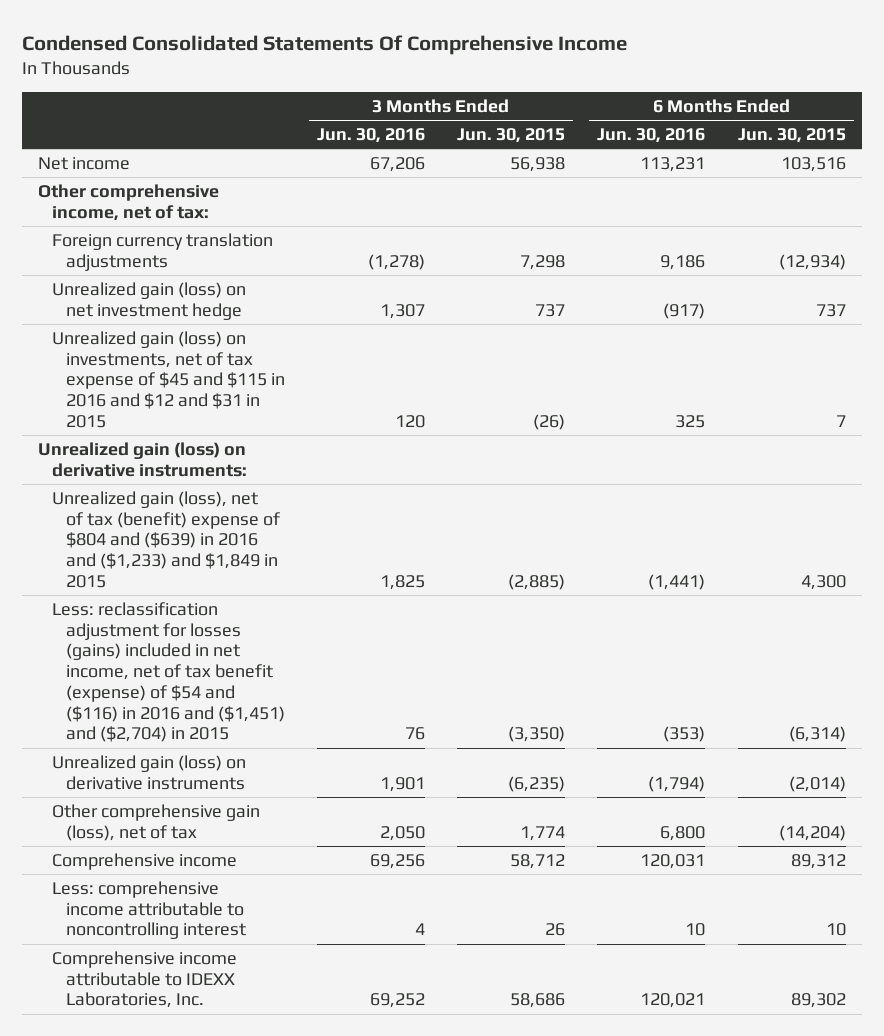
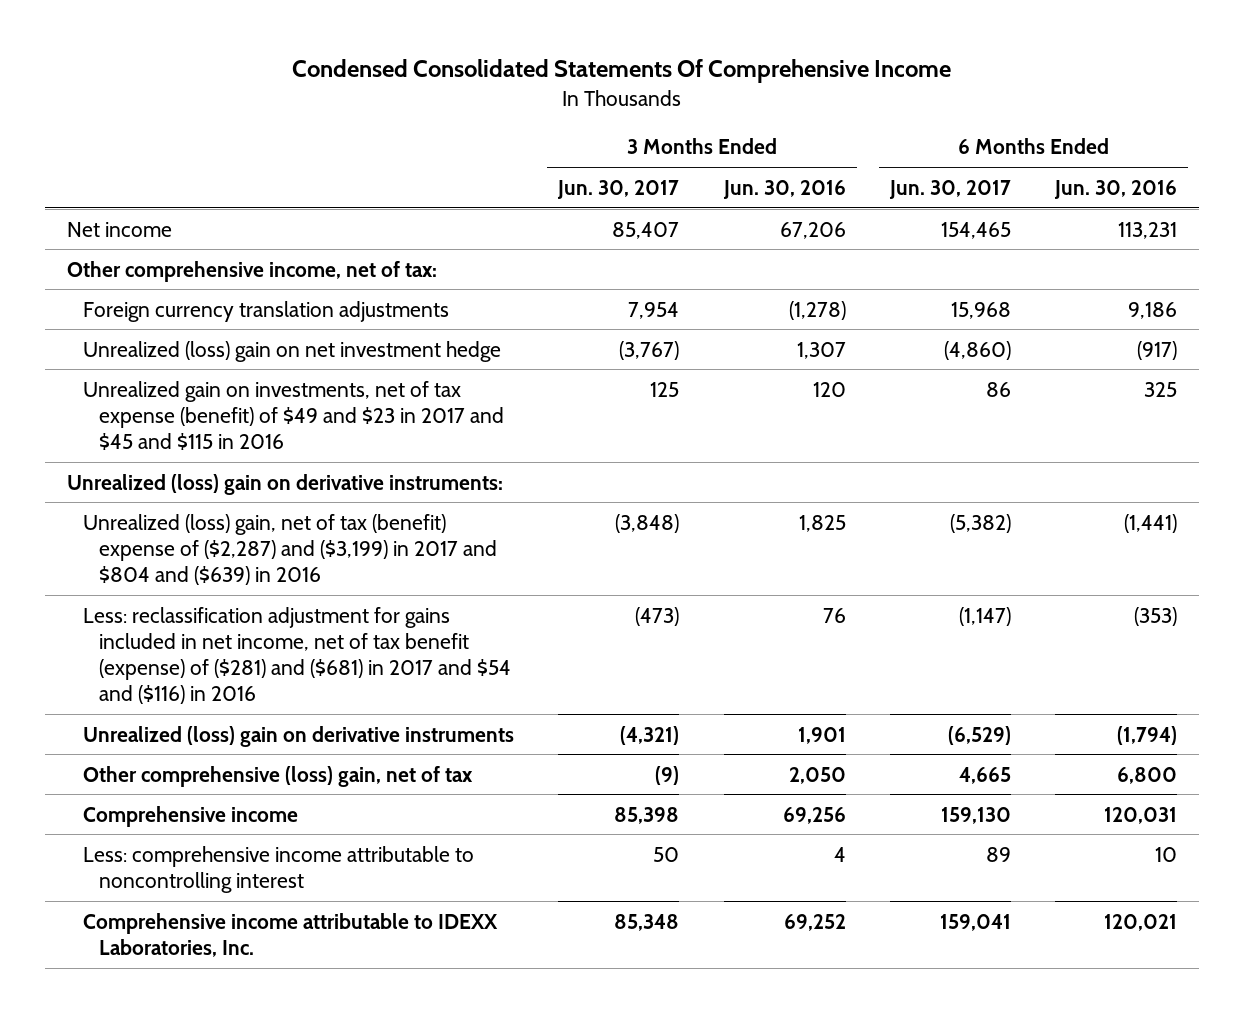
- | 3 Months Ended Jun. 30, 2016 | 3 Months Ended Jun. 30, 2015 | 6 Months Ended Jun. 30, 2016 | 6 Months Ended Jun. 30, 2015
+ | 3 Months Ended Jun. 30, 2017 | 3 Months Ended Jun. 30, 2016 | 6 Months Ended Jun. 30, 2017 | 6 Months Ended Jun. 30, 2016
- Unrealized gain (loss) on net investment hedge | 1,307 | 737 | (917) | 737
- Unrealized gain (loss) on investments, net of tax expense of $45 and $115 in 2016 and $12 and $31 in 2015 | 120 | (26) | 325 | 7
- Unrealized gain (loss) on derivative instruments:
- Unrealized gain (loss), net of tax (benefit) expense of $804 and ($639) in 2016 and ($1,233) and $1,849 in 2015 | 1,825 | (2,885) | (1,441) | 4,300
- Less: reclassification adjustment for losses (gains) included in net income, net of tax benefit (expense) of $54 and ($116) in 2016 and ($1,451) and ($2,704) in 2015 | 76 | (3,350) | (353) | (6,314)
- Unrealized gain (loss) on derivative instruments | 1,901 | (6,235) | (1,794) | (2,014)
- Other comprehensive gain (loss), net of tax | 2,050 | 1,774 | 6,800 | (14,204)
+ Unrealized (loss) gain on net investment hedge | (3,767) | 1,307 | (4,860) | (917)
+ Unrealized gain on investments, net of tax expense (benefit) of $49 and $23 in 2017 and $45 and $115 in 2016 | 125 | 120 | 86 | 325
+ Unrealized (loss) gain on derivative instruments:
+ Unrealized (loss) gain, net of tax (benefit) expense of ($2,287) and ($3,199) in 2017 and $804 and ($639) in 2016 | (3,848) | 1,825 | (5,382) | (1,441)
+ Less: reclassification adjustment for gains included in net income, net of tax benefit (expense) of ($281) and ($681) in 2017 and $54 and ($116) in 2016 | (473) | 76 | (1,147) | (353)
+ Unrealized (loss) gain on derivative instruments | (4,321) | 1,901 | (6,529) | (1,794)
+ Other comprehensive (loss) gain, net of tax | (9) | 2,050 | 4,665 | 6,800

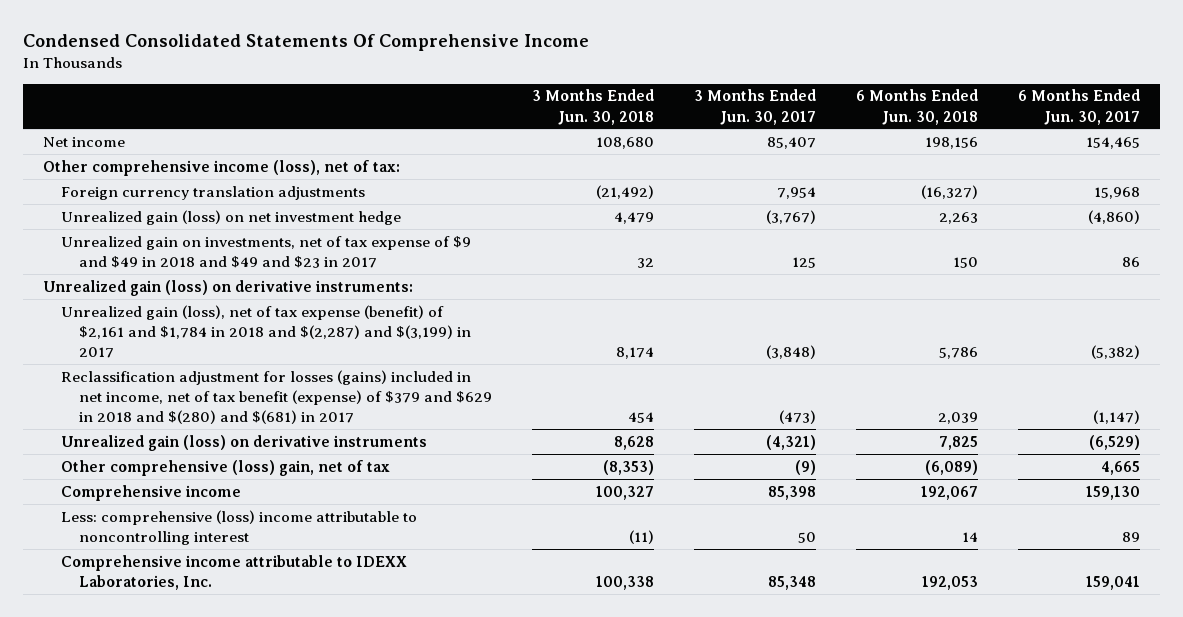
- | 3 Months Ended Jun. 30, 2017 | 3 Months Ended Jun. 30, 2016 | 6 Months Ended Jun. 30, 2017 | 6 Months Ended Jun. 30, 2016
+ | 3 Months Ended Jun. 30, 2018 | 3 Months Ended Jun. 30, 2017 | 6 Months Ended Jun. 30, 2018 | 6 Months Ended Jun. 30, 2017
- Other comprehensive income, net of tax:
+ Other comprehensive income (loss), net of tax:
- Unrealized (loss) gain on net investment hedge | (3,767) | 1,307 | (4,860) | (917)
- Unrealized gain on investments, net of tax expense (benefit) of $49 and $23 in 2017 and $45 and $115 in 2016 | 125 | 120 | 86 | 325
- Unrealized (loss) gain on derivative instruments:
- Unrealized (loss) gain, net of tax (benefit) expense of ($2,287) and ($3,199) in 2017 and $804 and ($639) in 2016 | (3,848) | 1,825 | (5,382) | (1,441)
- Less: reclassification adjustment for gains included in net income, net of tax benefit (expense) of ($281) and ($681) in 2017 and $54 and ($116) in 2016 | (473) | 76 | (1,147) | (353)
- Unrealized (loss) gain on derivative instruments | (4,321) | 1,901 | (6,529) | (1,794)
+ Unrealized gain (loss) on net investment hedge | 4,479 | (3,767) | 2,263 | (4,860)
+ Unrealized gain on investments, net of tax expense of $9 and $49 in 2018 and $49 and $23 in 2017 | 32 | 125 | 150 | 86
+ Unrealized gain (loss) on derivative instruments:
+ Unrealized gain (loss), net of tax expense (benefit) of $2,161 and $1,784 in 2018 and $(2,287) and $(3,199) in 2017 | 8,174 | (3,848) | 5,786 | (5,382)
+ Reclassification adjustment for losses (gains) included in net income, net of tax benefit (expense) of $379 and $629 in 2018 and $(280) and $(681) in 2017 | 454 | (473) | 2,039 | (1,147)
+ Unrealized gain (loss) on derivative instruments | 8,628 | (4,321) | 7,825 | (6,529)
- Less: comprehensive income attributable to noncontrolling interest | 50 | 4 | 89 | 10
+ Less: comprehensive (loss) income attributable to noncontrolling interest | (11) | 50 | 14 | 89

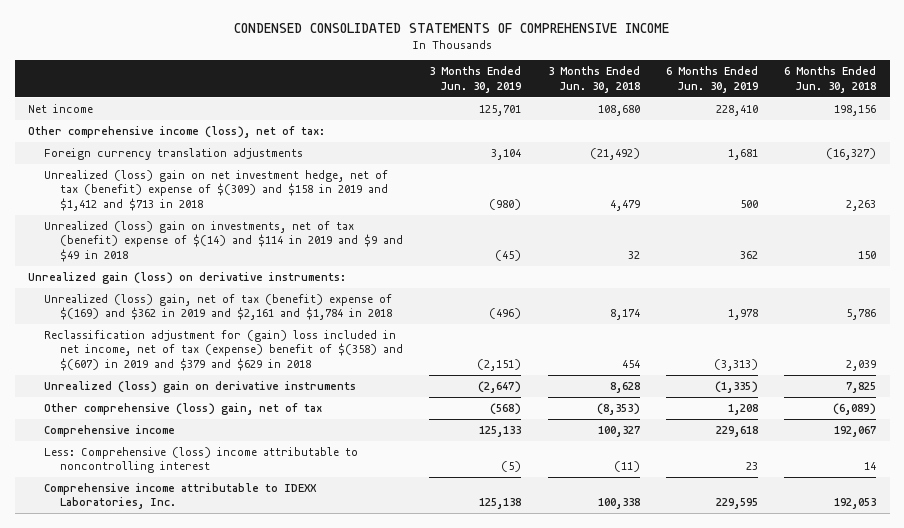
- Condensed Consolidated Statements Of Comprehensive Income
+ CONDENSED CONSOLIDATED STATEMENTS OF COMPREHENSIVE INCOME
- | 3 Months Ended Jun. 30, 2018 | 3 Months Ended Jun. 30, 2017 | 6 Months Ended Jun. 30, 2018 | 6 Months Ended Jun. 30, 2017
+ | 3 Months Ended Jun. 30, 2019 | 3 Months Ended Jun. 30, 2018 | 6 Months Ended Jun. 30, 2019 | 6 Months Ended Jun. 30, 2018
- Unrealized gain (loss) on net investment hedge | 4,479 | (3,767) | 2,263 | (4,860)
- Unrealized gain on investments, net of tax expense of $9 and $49 in 2018 and $49 and $23 in 2017 | 32 | 125 | 150 | 86
+ Unrealized (loss) gain on net investment hedge, net of tax (benefit) expense of $(309) and $158 in 2019 and $1,412 and $713 in 2018 | (980) | 4,479 | 500 | 2,263
+ Unrealized (loss) gain on investments, net of tax (benefit) expense of $(14) and $114 in 2019 and $9 and $49 in 2018 | (45) | 32 | 362 | 150
- Unrealized gain (loss), net of tax expense (benefit) of $2,161 and $1,784 in 2018 and $(2,287) and $(3,199) in 2017 | 8,174 | (3,848) | 5,786 | (5,382)
- Reclassification adjustment for losses (gains) included in net income, net of tax benefit (expense) of $379 and $629 in 2018 and $(280) and $(681) in 2017 | 454 | (473) | 2,039 | (1,147)
- Unrealized gain (loss) on derivative instruments | 8,628 | (4,321) | 7,825 | (6,529)
+ Unrealized (loss) gain, net of tax (benefit) expense of $(169) and $362 in 2019 and $2,161 and $1,784 in 2018 | (496) | 8,174 | 1,978 | 5,786
+ Reclassification adjustment for (gain) loss included in net income, net of tax (expense) benefit of $(358) and $(607) in 2019 and $379 and $629 in 2018 | (2,151) | 454 | (3,313) | 2,039
+ Unrealized (loss) gain on derivative instruments | (2,647) | 8,628 | (1,335) | 7,825
- Less: comprehensive (loss) income attributable to noncontrolling interest | (11) | 50 | 14 | 89
+ Less: Comprehensive (loss) income attributable to noncontrolling interest | (5) | (11) | 23 | 14

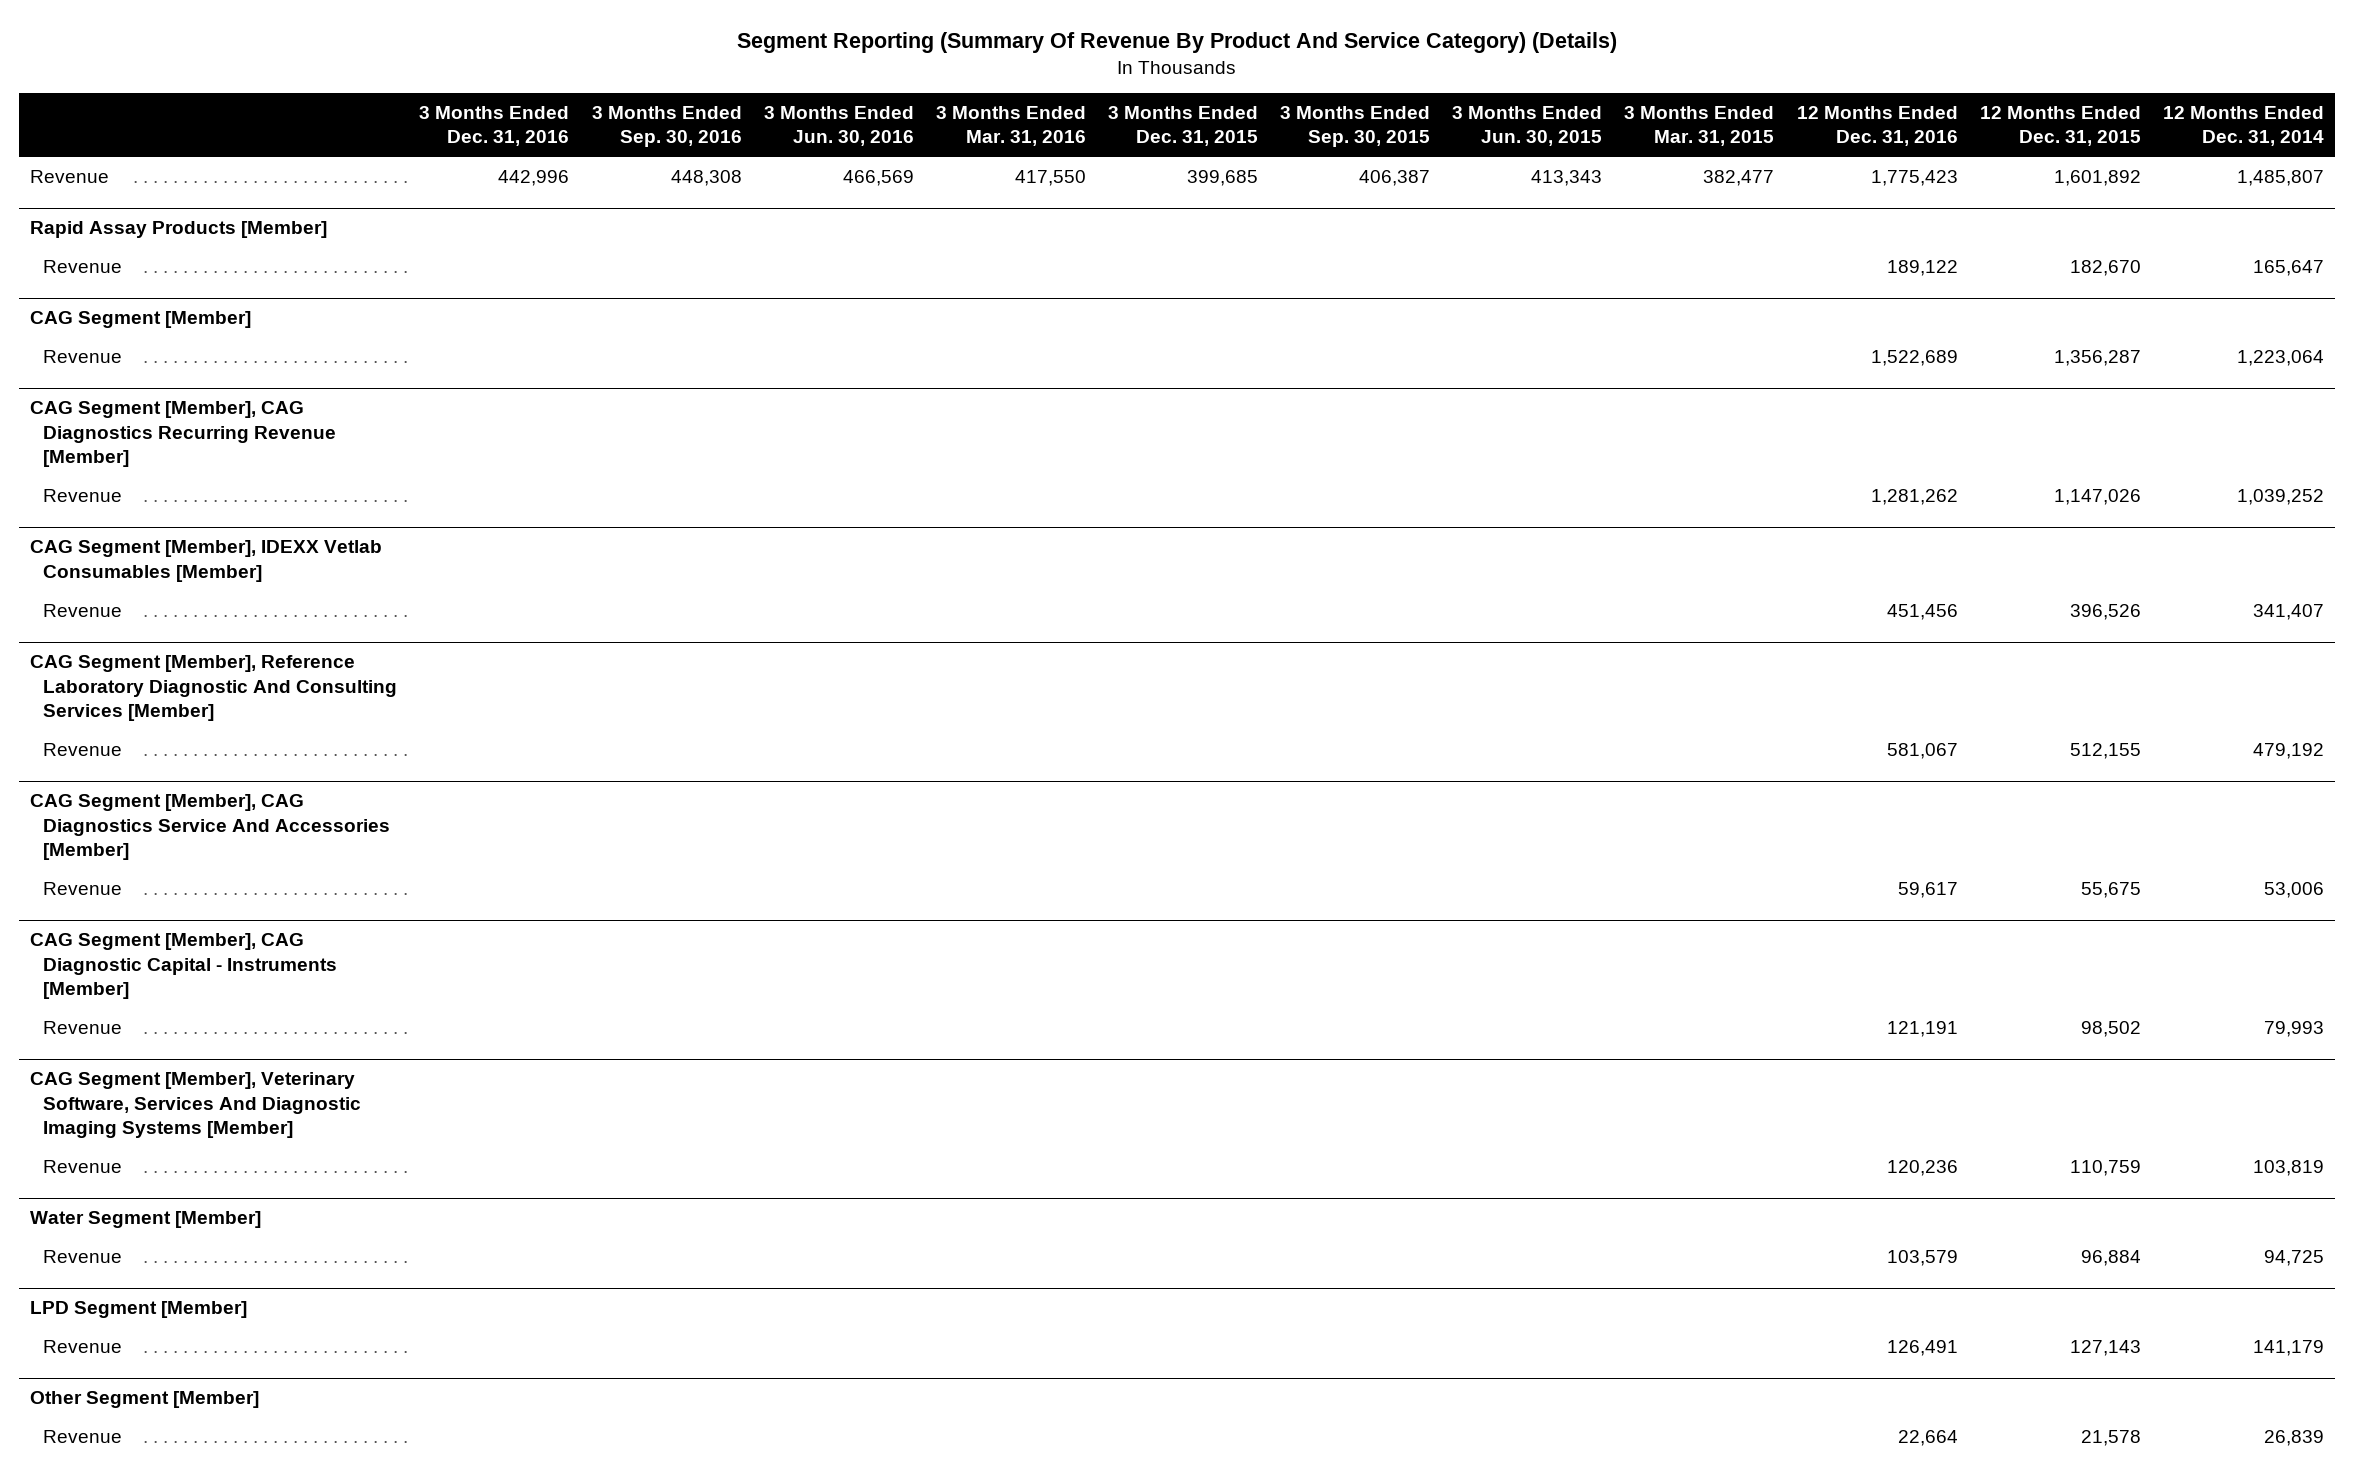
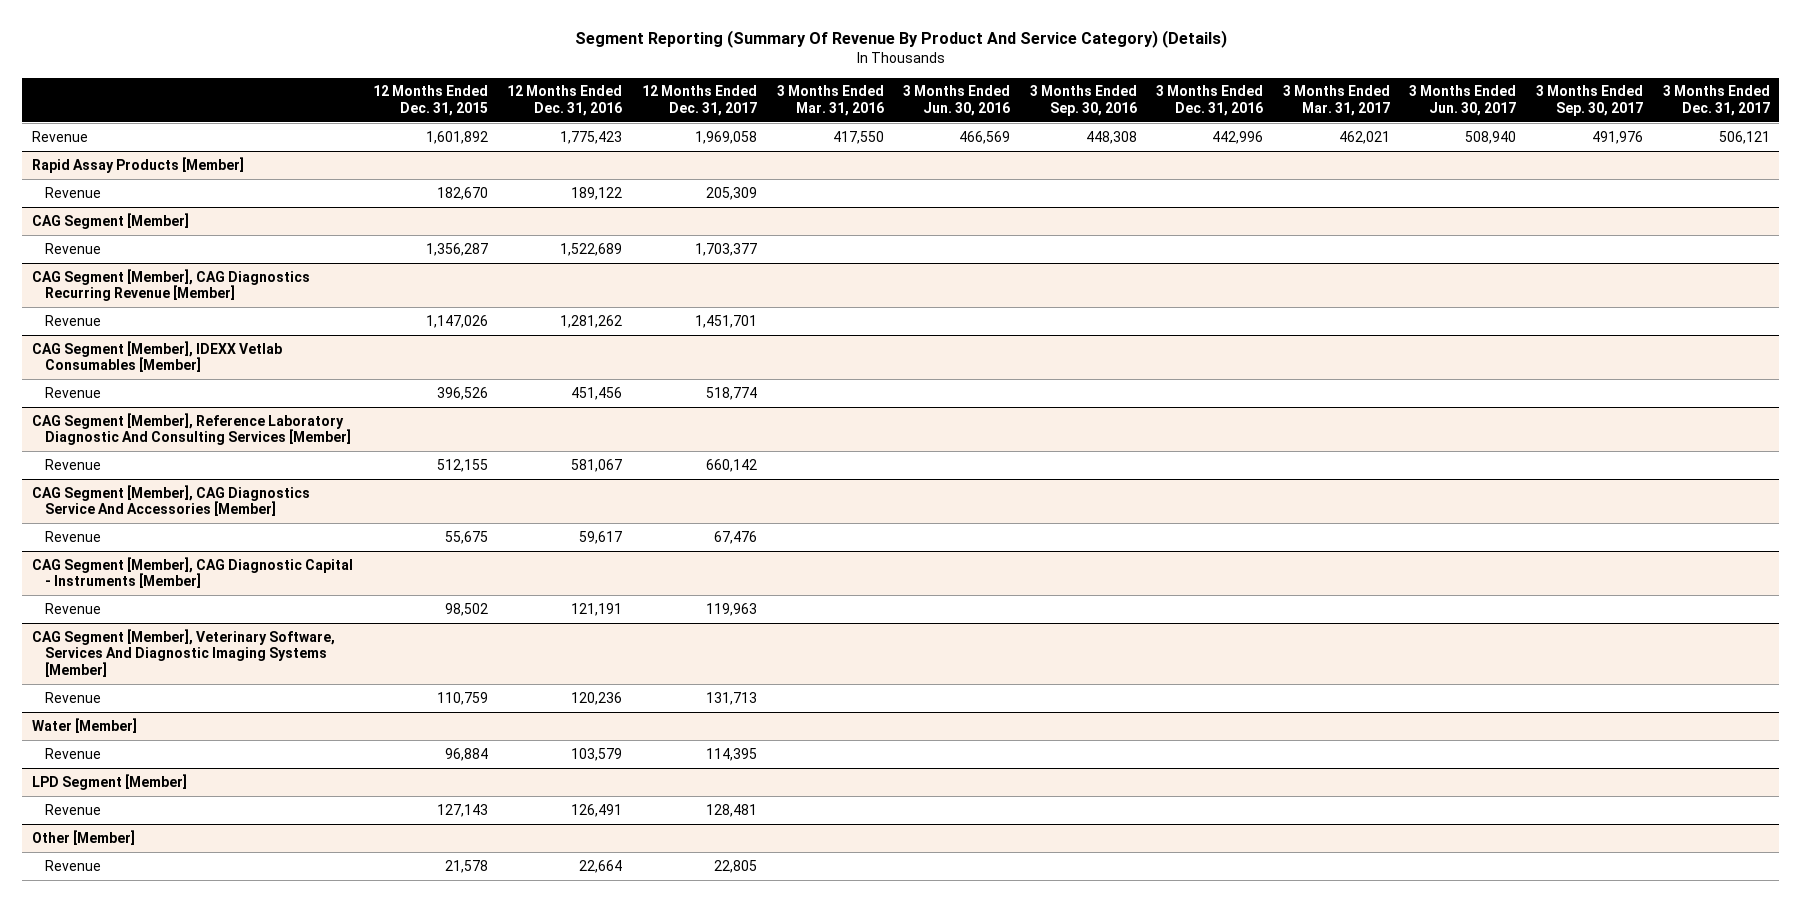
- | 3 Months Ended Dec. 31, 2016 | 3 Months Ended Sep. 30, 2016 | 3 Months Ended Jun. 30, 2016 | 3 Months Ended Mar. 31, 2016 | 3 Months Ended Dec. 31, 2015 | 3 Months Ended Sep. 30, 2015 | 3 Months Ended Jun. 30, 2015 | 3 Months Ended Mar. 31, 2015 | 12 Months Ended Dec. 31, 2016 | 12 Months Ended Dec. 31, 2015 | 12 Months Ended Dec. 31, 2014
+ | 12 Months Ended Dec. 31, 2015 | 12 Months Ended Dec. 31, 2016 | 12 Months Ended Dec. 31, 2017 | 3 Months Ended Mar. 31, 2016 | 3 Months Ended Jun. 30, 2016 | 3 Months Ended Sep. 30, 2016 | 3 Months Ended Dec. 31, 2016 | 3 Months Ended Mar. 31, 2017 | 3 Months Ended Jun. 30, 2017 | 3 Months Ended Sep. 30, 2017 | 3 Months Ended Dec. 31, 2017
- Water Segment [Member]
+ Water [Member]
- Other Segment [Member]
+ Other [Member]

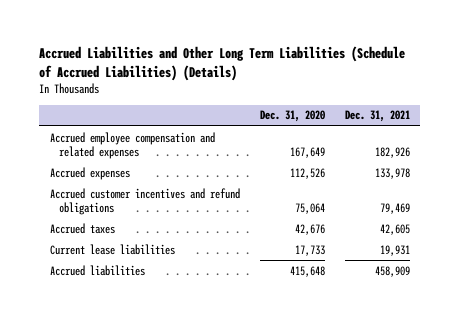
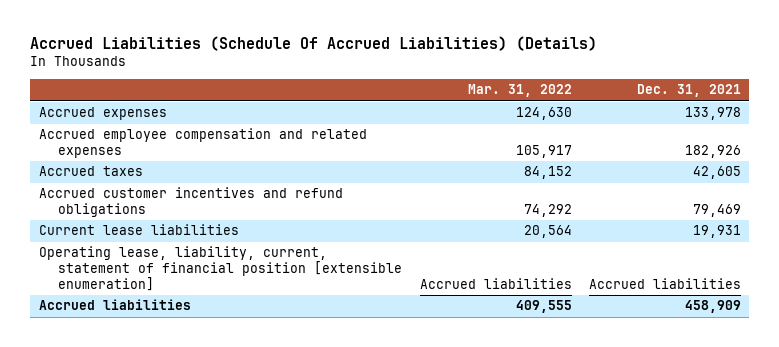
- Accrued Liabilities and Other Long Term Liabilities (Schedule of Accrued Liabilities) (Details)
+ Accrued Liabilities (Schedule Of Accrued Liabilities) (Details)
- | Dec. 31, 2020 | Dec. 31, 2021
+ | Mar. 31, 2022 | Dec. 31, 2021
moved down: Accrued employee compensation and related expenses | 105,917 | 182,926
moved down: Accrued customer incentives and refund obligations | 74,292 | 79,469
+ Operating lease, liability, current, statement of financial position [extensible enumeration] | Accrued liabilities | Accrued liabilities

